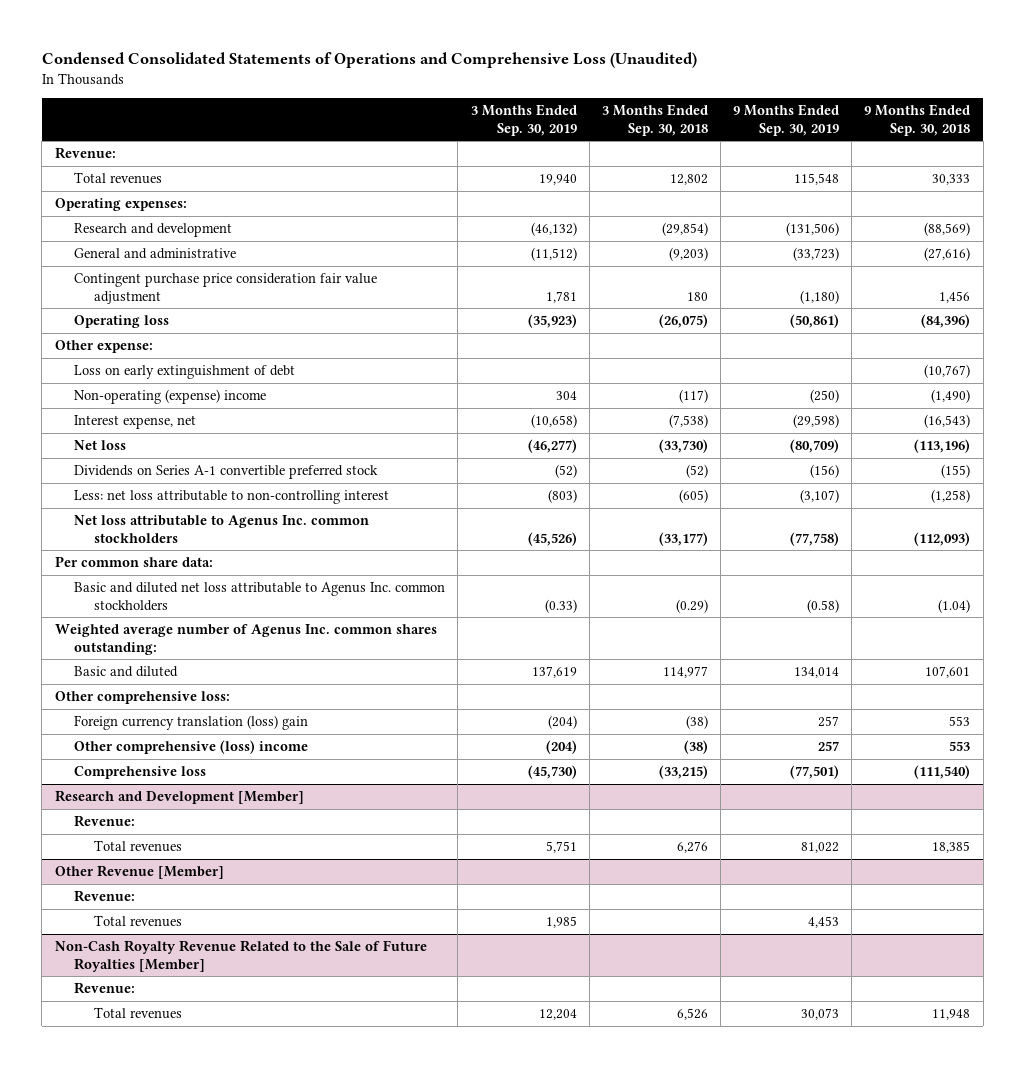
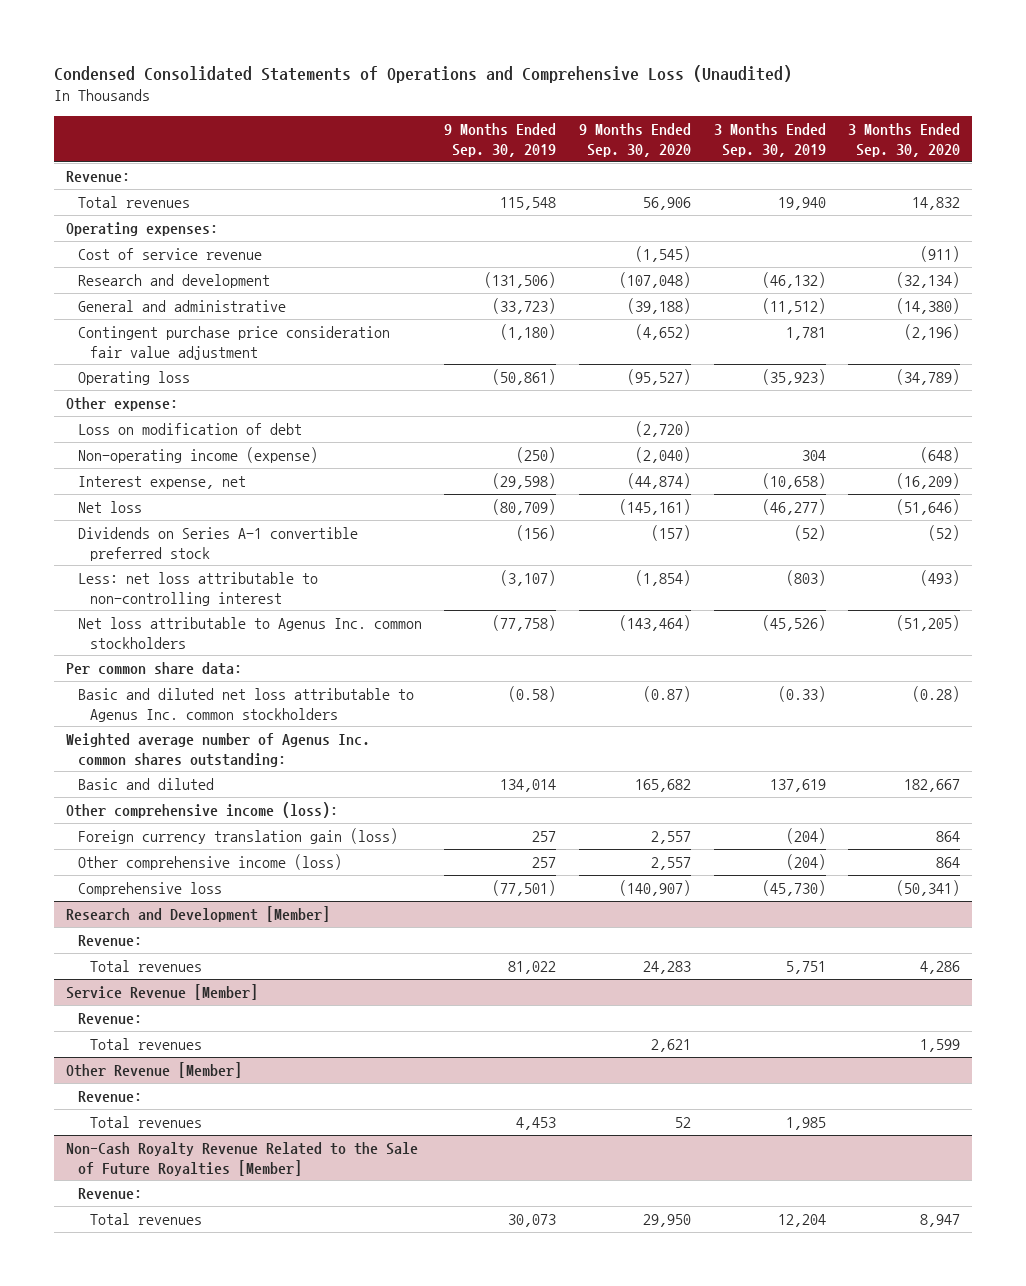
- | 3 Months Ended Sep. 30, 2019 | 3 Months Ended Sep. 30, 2018 | 9 Months Ended Sep. 30, 2019 | 9 Months Ended Sep. 30, 2018
+ | 9 Months Ended Sep. 30, 2019 | 9 Months Ended Sep. 30, 2020 | 3 Months Ended Sep. 30, 2019 | 3 Months Ended Sep. 30, 2020
+ Cost of service revenue | | (1,545) | | (911)
- Loss on early extinguishment of debt | | | | (10,767)
- Non-operating (expense) income | 304 | (117) | (250) | (1,490)
+ Loss on modification of debt | | (2,720) | |
+ Non-operating income (expense) | (250) | (2,040) | 304 | (648)
- Other comprehensive loss:
- Foreign currency translation (loss) gain | (204) | (38) | 257 | 553
- Other comprehensive (loss) income | (204) | (38) | 257 | 553
+ Other comprehensive income (loss):
+ Foreign currency translation gain (loss) | 257 | 2,557 | (204) | 864
+ Other comprehensive income (loss) | 257 | 2,557 | (204) | 864
+ Service Revenue [Member]
+ Revenue:
+ Total revenues | | 2,621 | | 1,599

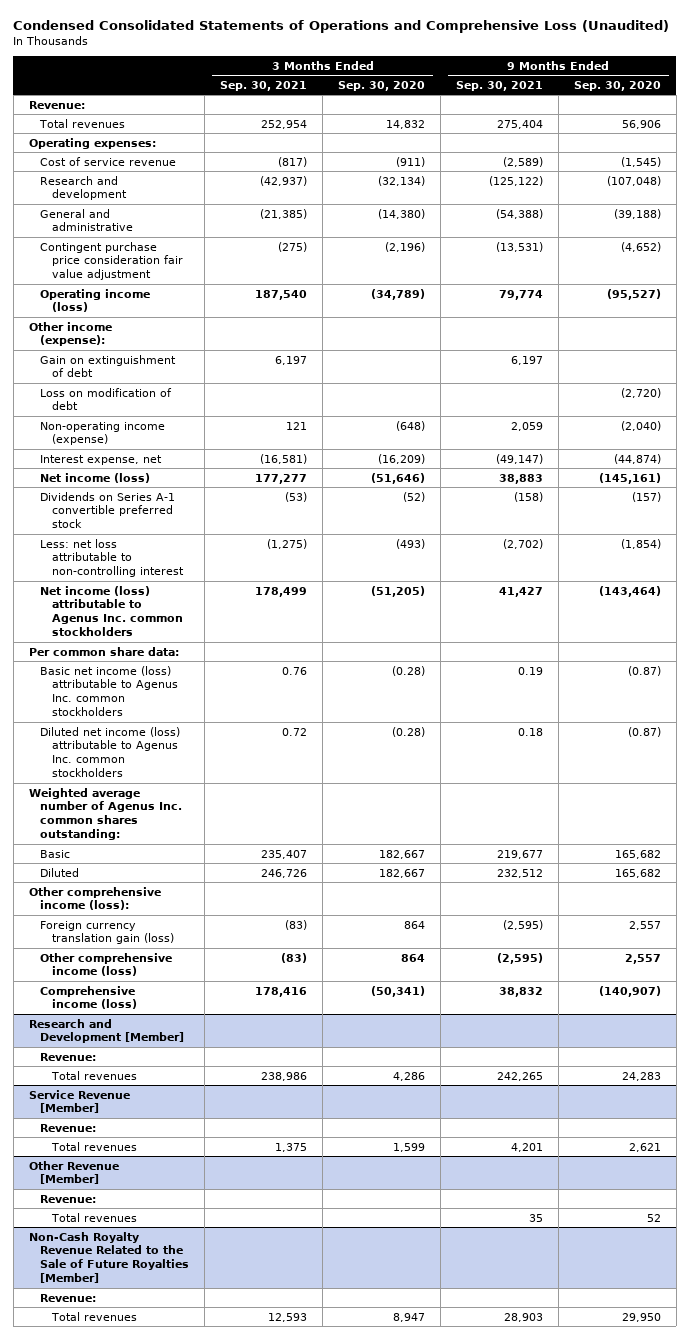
- | 9 Months Ended Sep. 30, 2019 | 9 Months Ended Sep. 30, 2020 | 3 Months Ended Sep. 30, 2019 | 3 Months Ended Sep. 30, 2020
+ | 3 Months Ended Sep. 30, 2021 | 3 Months Ended Sep. 30, 2020 | 9 Months Ended Sep. 30, 2021 | 9 Months Ended Sep. 30, 2020
- Operating loss | (50,861) | (95,527) | (35,923) | (34,789)
- Other expense:
+ Operating income (loss) | 187,540 | (34,789) | 79,774 | (95,527)
+ Other income (expense):
+ Gain on extinguishment of debt | 6,197 | | 6,197 |
- Net loss | (80,709) | (145,161) | (46,277) | (51,646)
+ Net income (loss) | 177,277 | (51,646) | 38,883 | (145,161)
- Net loss attributable to Agenus Inc. common stockholders | (77,758) | (143,464) | (45,526) | (51,205)
+ Net income (loss) attributable to Agenus Inc. common stockholders | 178,499 | (51,205) | 41,427 | (143,464)
- Basic and diluted net loss attributable to Agenus Inc. common stockholders | (0.58) | (0.87) | (0.33) | (0.28)
+ Basic net income (loss) attributable to Agenus Inc. common stockholders | 0.76 | (0.28) | 0.19 | (0.87)
+ Diluted net income (loss) attributable to Agenus Inc. common stockholders | 0.72 | (0.28) | 0.18 | (0.87)
- Basic and diluted | 134,014 | 165,682 | 137,619 | 182,667
+ Basic | 235,407 | 182,667 | 219,677 | 165,682
+ Diluted | 246,726 | 182,667 | 232,512 | 165,682
- Comprehensive loss | (77,501) | (140,907) | (45,730) | (50,341)
+ Comprehensive income (loss) | 178,416 | (50,341) | 38,832 | (140,907)

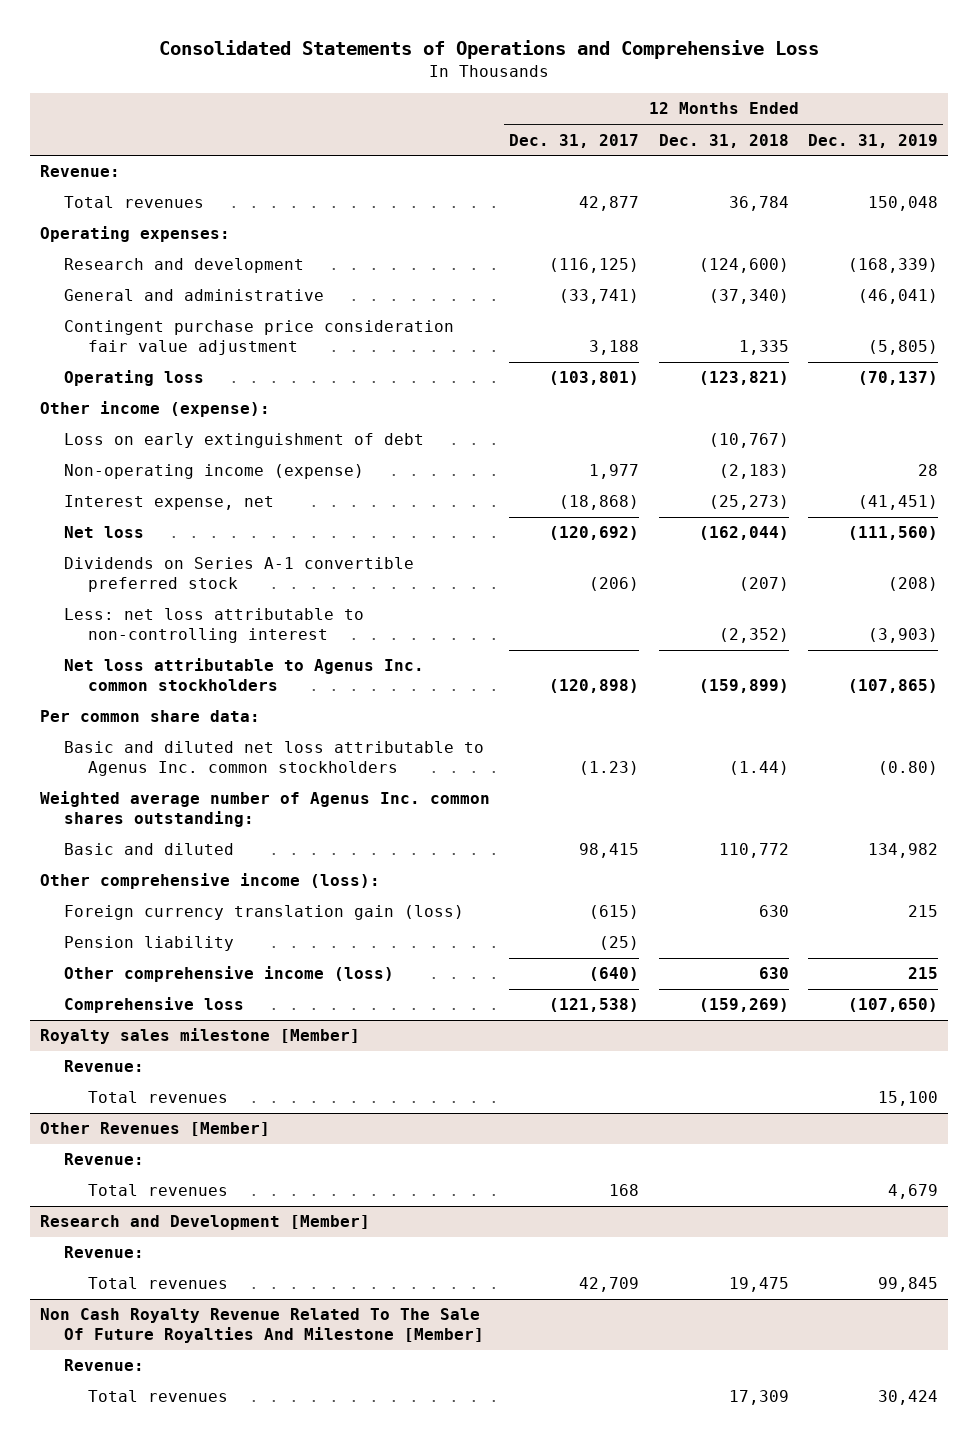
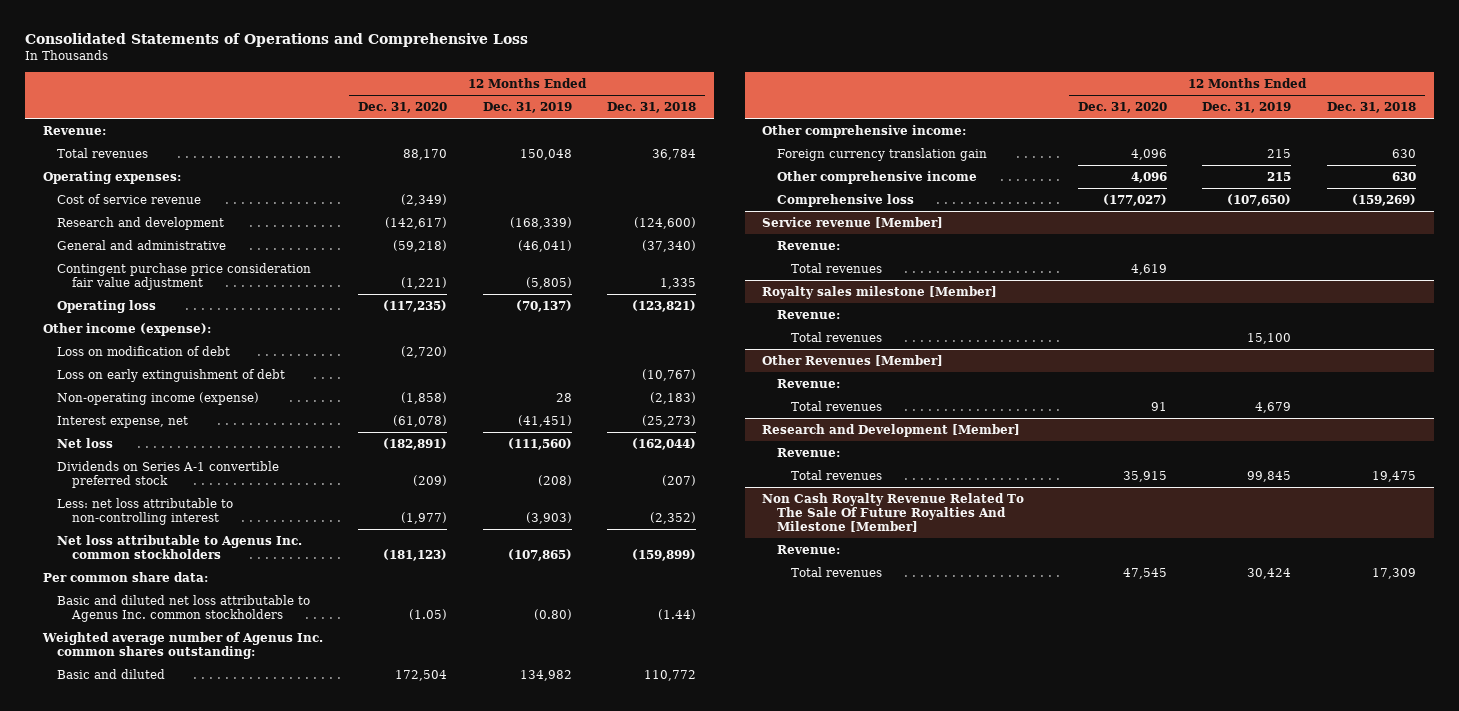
- | 12 Months Ended Dec. 31, 2017 | 12 Months Ended Dec. 31, 2018 | 12 Months Ended Dec. 31, 2019
+ | 12 Months Ended Dec. 31, 2020 | 12 Months Ended Dec. 31, 2019 | 12 Months Ended Dec. 31, 2018
+ Cost of service revenue | (2,349) | |
+ Loss on modification of debt | (2,720) | |
- Other comprehensive income (loss):
- Foreign currency translation gain (loss) | (615) | 630 | 215
- Pension liability | (25) | |
- Other comprehensive income (loss) | (640) | 630 | 215
+ Other comprehensive income:
+ Foreign currency translation gain | 4,096 | 215 | 630
+ Other comprehensive income | 4,096 | 215 | 630
+ Service revenue [Member]
+ Revenue:
+ Total revenues | 4,619 | |

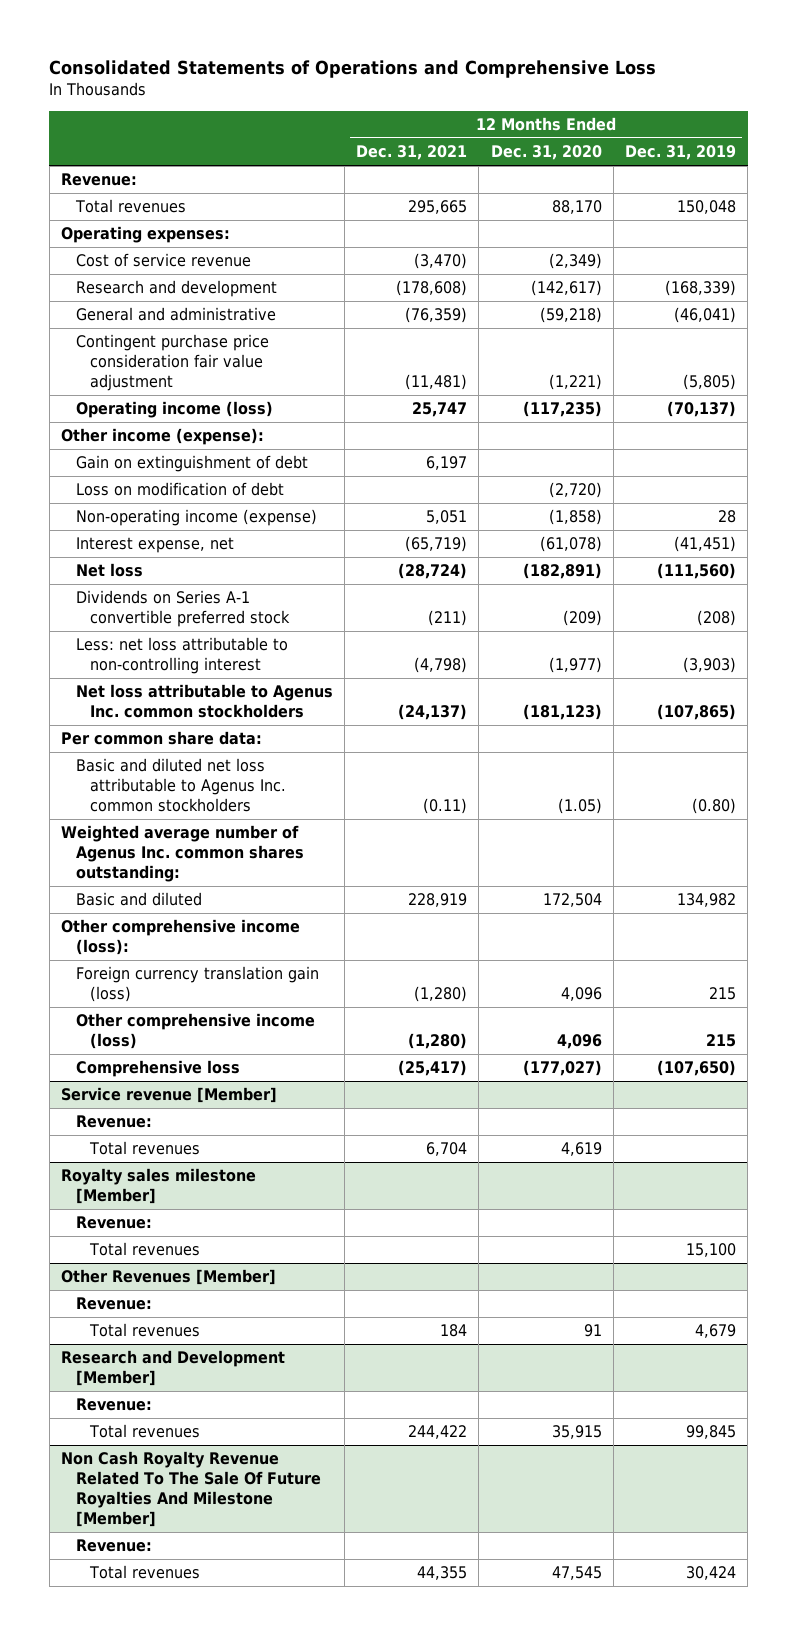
- | 12 Months Ended Dec. 31, 2020 | 12 Months Ended Dec. 31, 2019 | 12 Months Ended Dec. 31, 2018
+ | 12 Months Ended Dec. 31, 2021 | 12 Months Ended Dec. 31, 2020 | 12 Months Ended Dec. 31, 2019
- Operating loss | (117,235) | (70,137) | (123,821)
+ Operating income (loss) | 25,747 | (117,235) | (70,137)
+ Gain on extinguishment of debt | 6,197 | |
- Loss on early extinguishment of debt | | | (10,767)
- Other comprehensive income:
- Foreign currency translation gain | 4,096 | 215 | 630
- Other comprehensive income | 4,096 | 215 | 630
+ Other comprehensive income (loss):
+ Foreign currency translation gain (loss) | (1,280) | 4,096 | 215
+ Other comprehensive income (loss) | (1,280) | 4,096 | 215

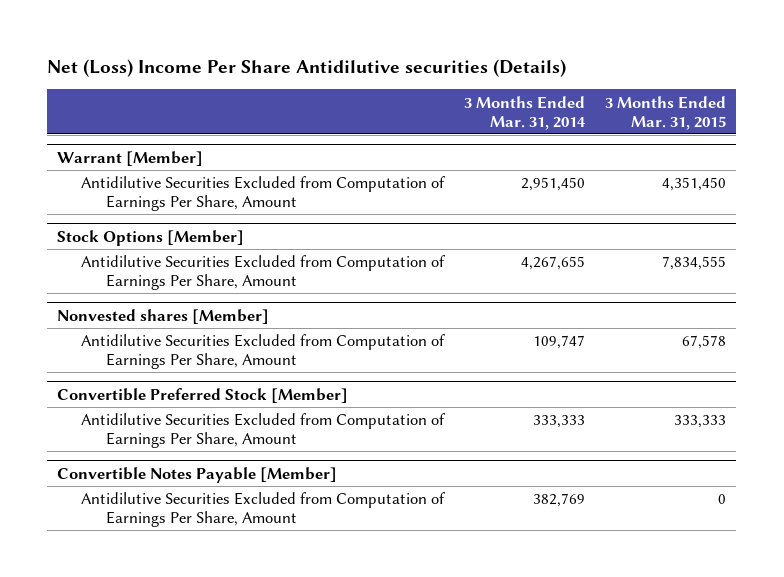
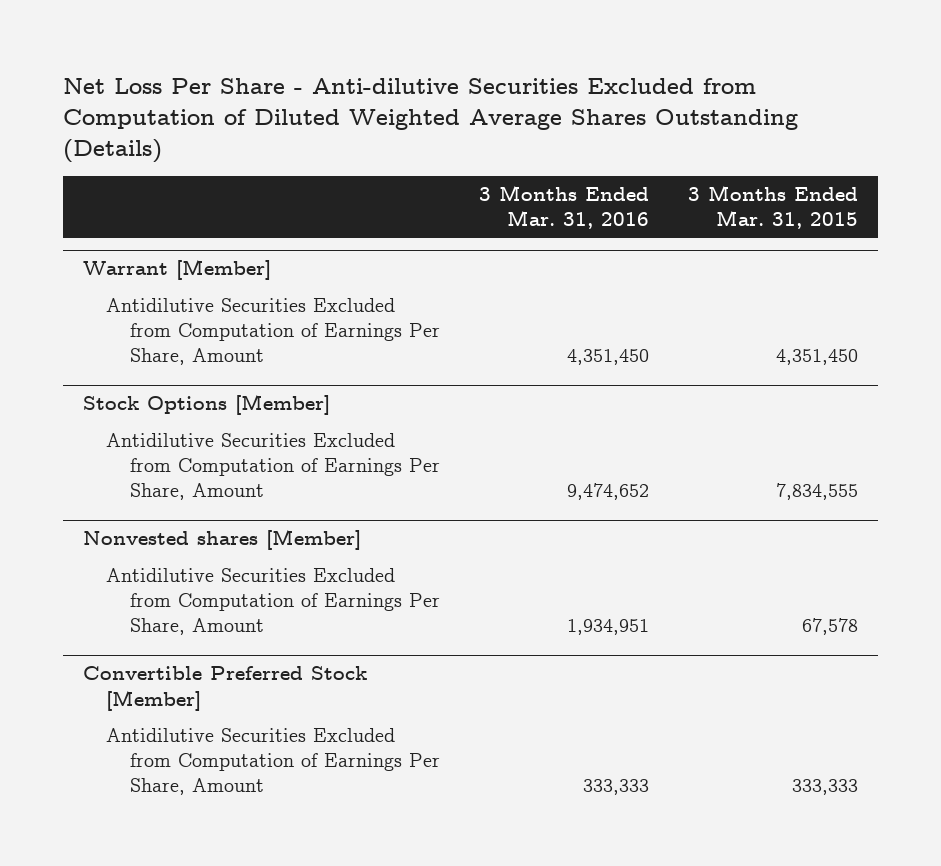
- Net (Loss) Income Per Share Antidilutive securities (Details)
+ Net Loss Per Share - Anti-dilutive Securities Excluded from Computation of Diluted Weighted Average Shares Outstanding (Details)
- | 3 Months Ended Mar. 31, 2014 | 3 Months Ended Mar. 31, 2015
+ | 3 Months Ended Mar. 31, 2016 | 3 Months Ended Mar. 31, 2015
- Convertible Notes Payable [Member]
- Antidilutive Securities Excluded from Computation of Earnings Per Share, Amount | 382,769 | 0

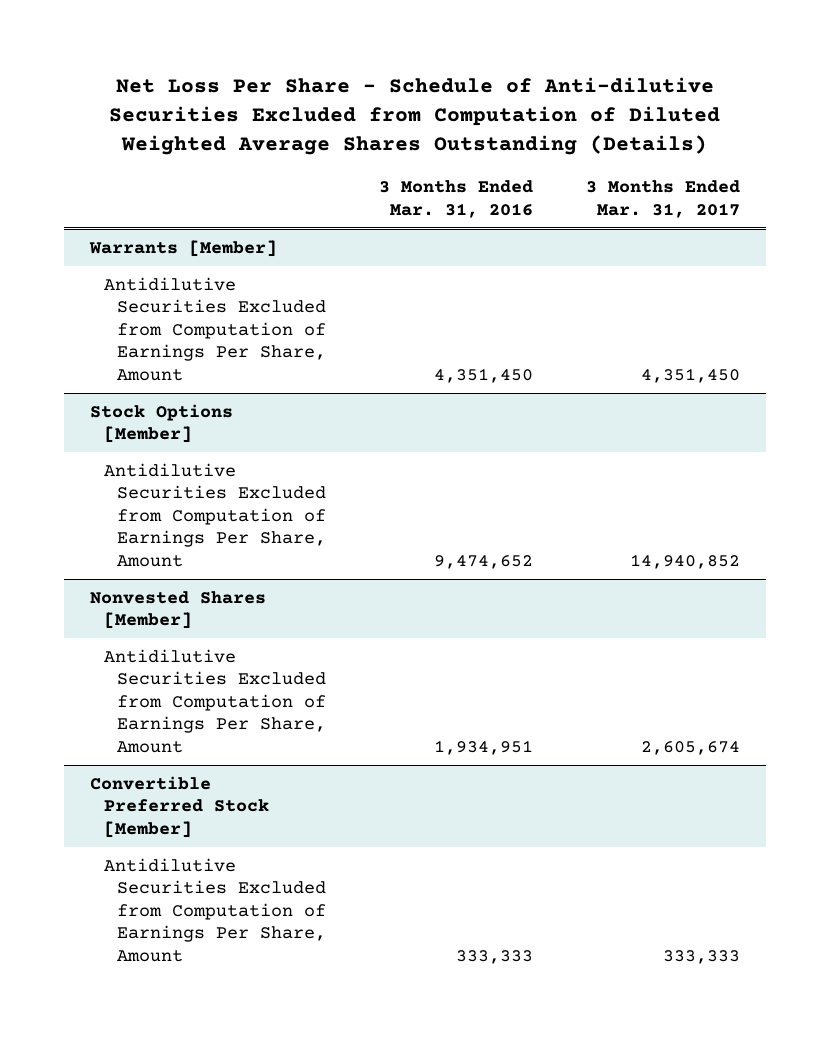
- Net Loss Per Share - Anti-dilutive Securities Excluded from Computation of Diluted Weighted Average Shares Outstanding (Details)
+ Net Loss Per Share - Schedule of Anti-dilutive Securities Excluded from Computation of Diluted Weighted Average Shares Outstanding (Details)
- | 3 Months Ended Mar. 31, 2016 | 3 Months Ended Mar. 31, 2015
+ | 3 Months Ended Mar. 31, 2016 | 3 Months Ended Mar. 31, 2017
- Warrant [Member]
+ Warrants [Member]
- Nonvested shares [Member]
+ Nonvested Shares [Member]

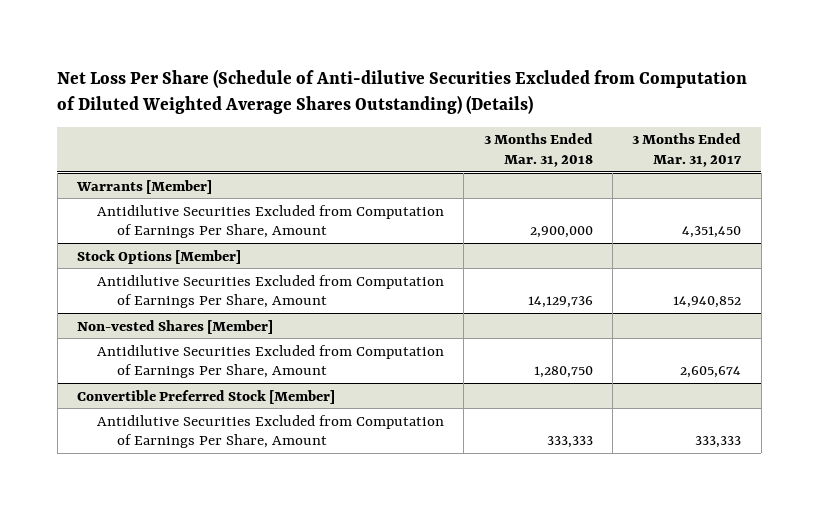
- Net Loss Per Share - Schedule of Anti-dilutive Securities Excluded from Computation of Diluted Weighted Average Shares Outstanding (Details)
+ Net Loss Per Share (Schedule of Anti-dilutive Securities Excluded from Computation of Diluted Weighted Average Shares Outstanding) (Details)
- | 3 Months Ended Mar. 31, 2016 | 3 Months Ended Mar. 31, 2017
+ | 3 Months Ended Mar. 31, 2018 | 3 Months Ended Mar. 31, 2017
- Nonvested Shares [Member]
+ Non-vested Shares [Member]

